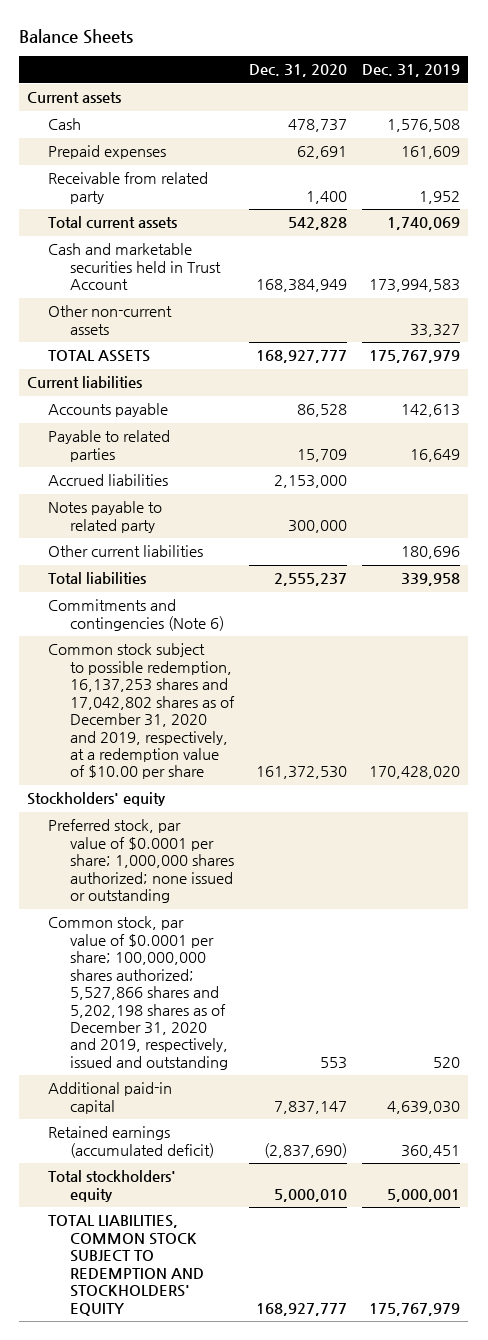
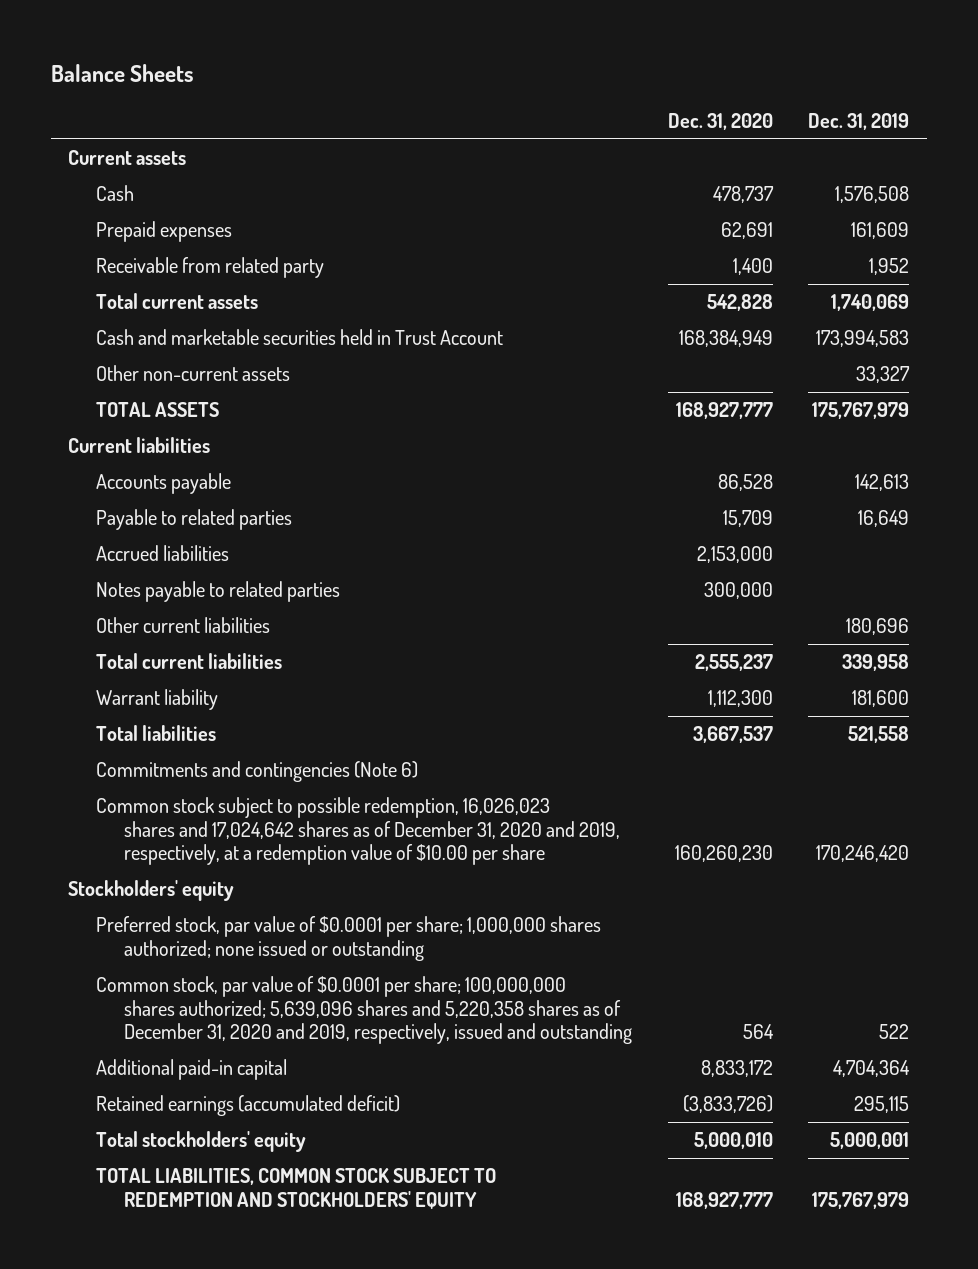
- Notes payable to related party | 300,000 |
+ Notes payable to related parties | 300,000 |
- Total liabilities | 2,555,237 | 339,958
+ Total current liabilities | 2,555,237 | 339,958
+ Warrant liability | 1,112,300 | 181,600
+ Total liabilities | 3,667,537 | 521,558
- Common stock subject to possible redemption, 16,137,253 shares and 17,042,802 shares as of December 31, 2020 and 2019, respectively, at a redemption value of $10.00 per share | 161,372,530 | 170,428,020
+ Common stock subject to possible redemption, 16,026,023 shares and 17,024,642 shares as of December 31, 2020 and 2019, respectively, at a redemption value of $10.00 per share | 160,260,230 | 170,246,420
- Common stock, par value of $0.0001 per share; 100,000,000 shares authorized; 5,527,866 shares and 5,202,198 shares as of December 31, 2020 and 2019, respectively, issued and outstanding | 553 | 520
- Additional paid-in capital | 7,837,147 | 4,639,030
- Retained earnings (accumulated deficit) | (2,837,690) | 360,451
+ Common stock, par value of $0.0001 per share; 100,000,000 shares authorized; 5,639,096 shares and 5,220,358 shares as of December 31, 2020 and 2019, respectively, issued and outstanding | 564 | 522
+ Additional paid-in capital | 8,833,172 | 4,704,364
+ Retained earnings (accumulated deficit) | (3,833,726) | 295,115

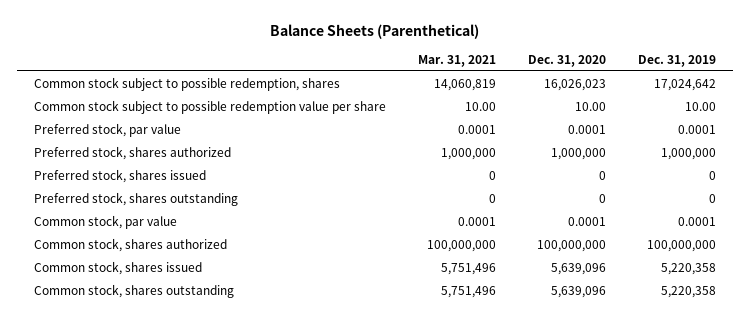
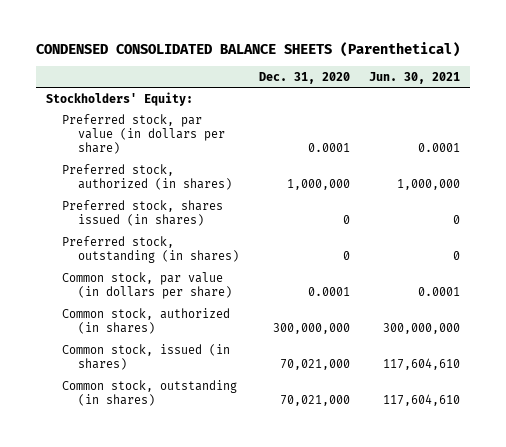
- Balance Sheets (Parenthetical)
+ CONDENSED CONSOLIDATED BALANCE SHEETS (Parenthetical)
- | Mar. 31, 2021 | Dec. 31, 2020 | Dec. 31, 2019
+ | Dec. 31, 2020 | Jun. 30, 2021
- Common stock subject to possible redemption, shares | 14,060,819 | 16,026,023 | 17,024,642
- Common stock subject to possible redemption value per share | 10.00 | 10.00 | 10.00
- Preferred stock, par value | 0.0001 | 0.0001 | 0.0001
- Preferred stock, shares authorized | 1,000,000 | 1,000,000 | 1,000,000
- Preferred stock, shares issued | 0 | 0 | 0
- Preferred stock, shares outstanding | 0 | 0 | 0
- Common stock, par value | 0.0001 | 0.0001 | 0.0001
- Common stock, shares authorized | 100,000,000 | 100,000,000 | 100,000,000
- Common stock, shares issued | 5,751,496 | 5,639,096 | 5,220,358
- Common stock, shares outstanding | 5,751,496 | 5,639,096 | 5,220,358
+ Stockholders' Equity:
+ Preferred stock, par value (in dollars per share) | 0.0001 | 0.0001
+ Preferred stock, authorized (in shares) | 1,000,000 | 1,000,000
+ Preferred stock, shares issued (in shares) | 0 | 0
+ Preferred stock, outstanding (in shares) | 0 | 0
+ Common stock, par value (in dollars per share) | 0.0001 | 0.0001
+ Common stock, authorized (in shares) | 300,000,000 | 300,000,000
+ Common stock, issued (in shares) | 70,021,000 | 117,604,610
+ Common stock, outstanding (in shares) | 70,021,000 | 117,604,610

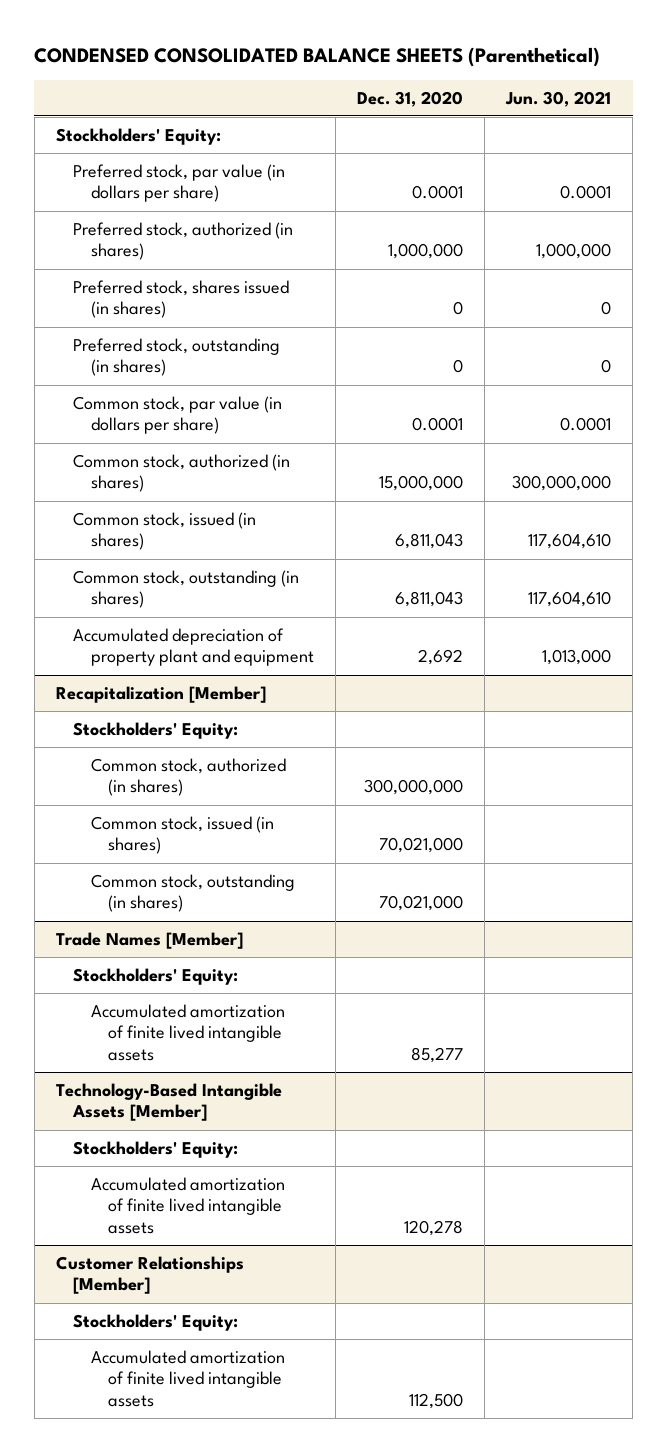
- Common stock, authorized (in shares) | 300,000,000 | 300,000,000
- Common stock, issued (in shares) | 70,021,000 | 117,604,610
- Common stock, outstanding (in shares) | 70,021,000 | 117,604,610
+ Common stock, authorized (in shares) | 15,000,000 | 300,000,000
+ Common stock, issued (in shares) | 6,811,043 | 117,604,610
+ Common stock, outstanding (in shares) | 6,811,043 | 117,604,610
+ Accumulated depreciation of property plant and equipment | 2,692 | 1,013,000
+ Recapitalization [Member]
+ Stockholders' Equity:
+ Common stock, authorized (in shares) | 300,000,000 |
+ Common stock, issued (in shares) | 70,021,000 |
+ Common stock, outstanding (in shares) | 70,021,000 |
+ Trade Names [Member]
+ Stockholders' Equity:
+ Accumulated amortization of finite lived intangible assets | 85,277 |
+ Technology-Based Intangible Assets [Member]
+ Stockholders' Equity:
+ Accumulated amortization of finite lived intangible assets | 120,278 |
+ Customer Relationships [Member]
+ Stockholders' Equity:
+ Accumulated amortization of finite lived intangible assets | 112,500 |

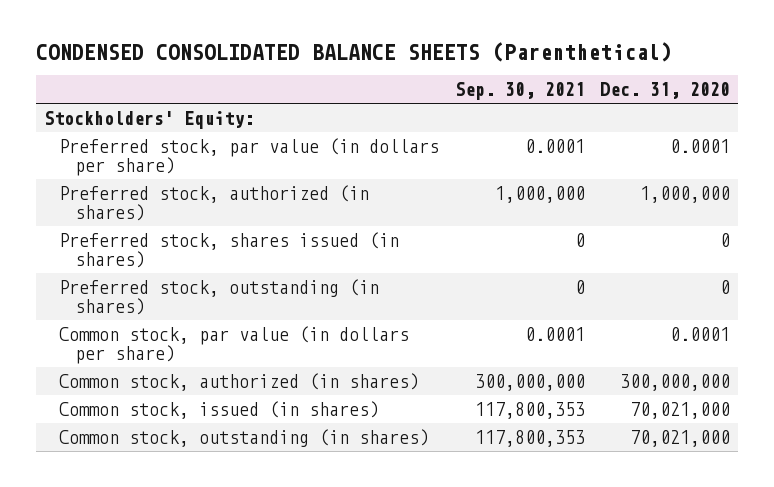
- | Dec. 31, 2020 | Jun. 30, 2021
+ | Sep. 30, 2021 | Dec. 31, 2020
- Common stock, authorized (in shares) | 15,000,000 | 300,000,000
- Common stock, issued (in shares) | 6,811,043 | 117,604,610
- Common stock, outstanding (in shares) | 6,811,043 | 117,604,610
- Accumulated depreciation of property plant and equipment | 2,692 | 1,013,000
- Recapitalization [Member]
- Stockholders' Equity:
- Trade Names [Member]
- Stockholders' Equity:
- Accumulated amortization of finite lived intangible assets | 85,277 |
- Technology-Based Intangible Assets [Member]
- Stockholders' Equity:
- Accumulated amortization of finite lived intangible assets | 120,278 |
- Customer Relationships [Member]
- Stockholders' Equity:
- Accumulated amortization of finite lived intangible assets | 112,500 |

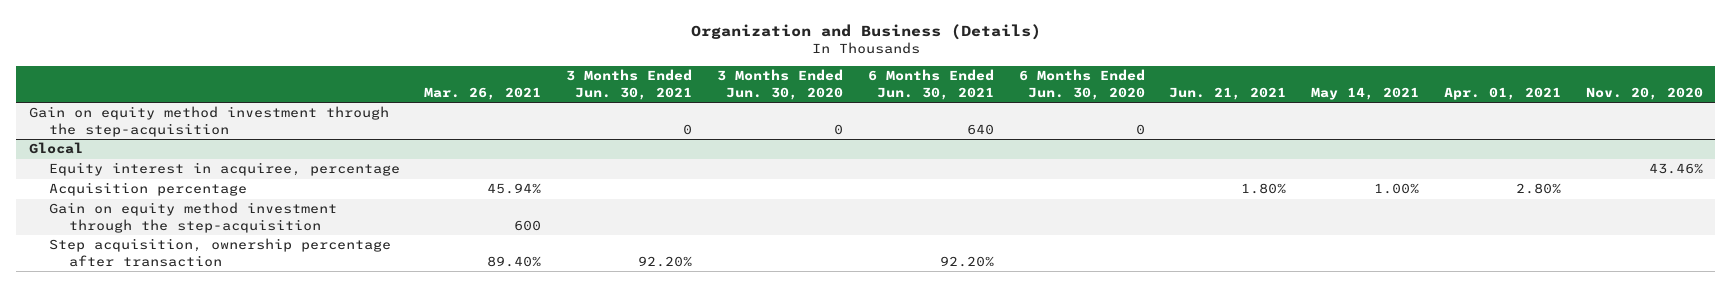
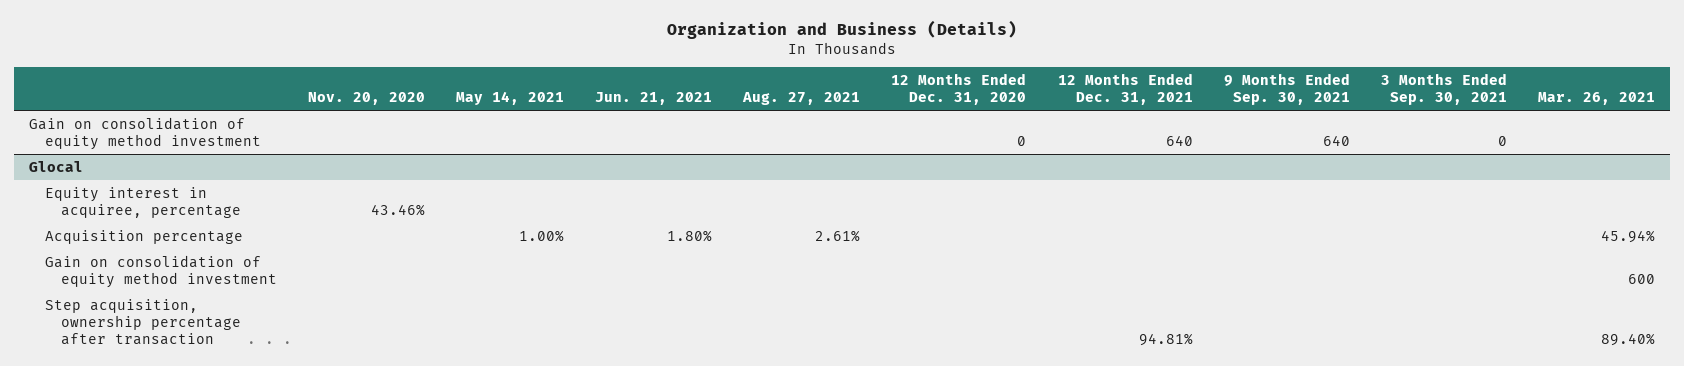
- | Mar. 26, 2021 | 3 Months Ended Jun. 30, 2021 | 3 Months Ended Jun. 30, 2020 | 6 Months Ended Jun. 30, 2021 | 6 Months Ended Jun. 30, 2020 | Jun. 21, 2021 | May 14, 2021 | Apr. 01, 2021 | Nov. 20, 2020
+ | Nov. 20, 2020 | May 14, 2021 | Jun. 21, 2021 | Aug. 27, 2021 | 12 Months Ended Dec. 31, 2020 | 12 Months Ended Dec. 31, 2021 | 9 Months Ended Sep. 30, 2021 | 3 Months Ended Sep. 30, 2021 | Mar. 26, 2021
- Gain on equity method investment through the step-acquisition | | 0 | 0 | 640 | 0 | | | |
+ Gain on consolidation of equity method investment | | | | | 0 | 640 | 640 | 0 |
@ Glocal
- Gain on equity method investment through the step-acquisition | 600 | | | | | | | |
+ Gain on consolidation of equity method investment | | | | | | | | | 600

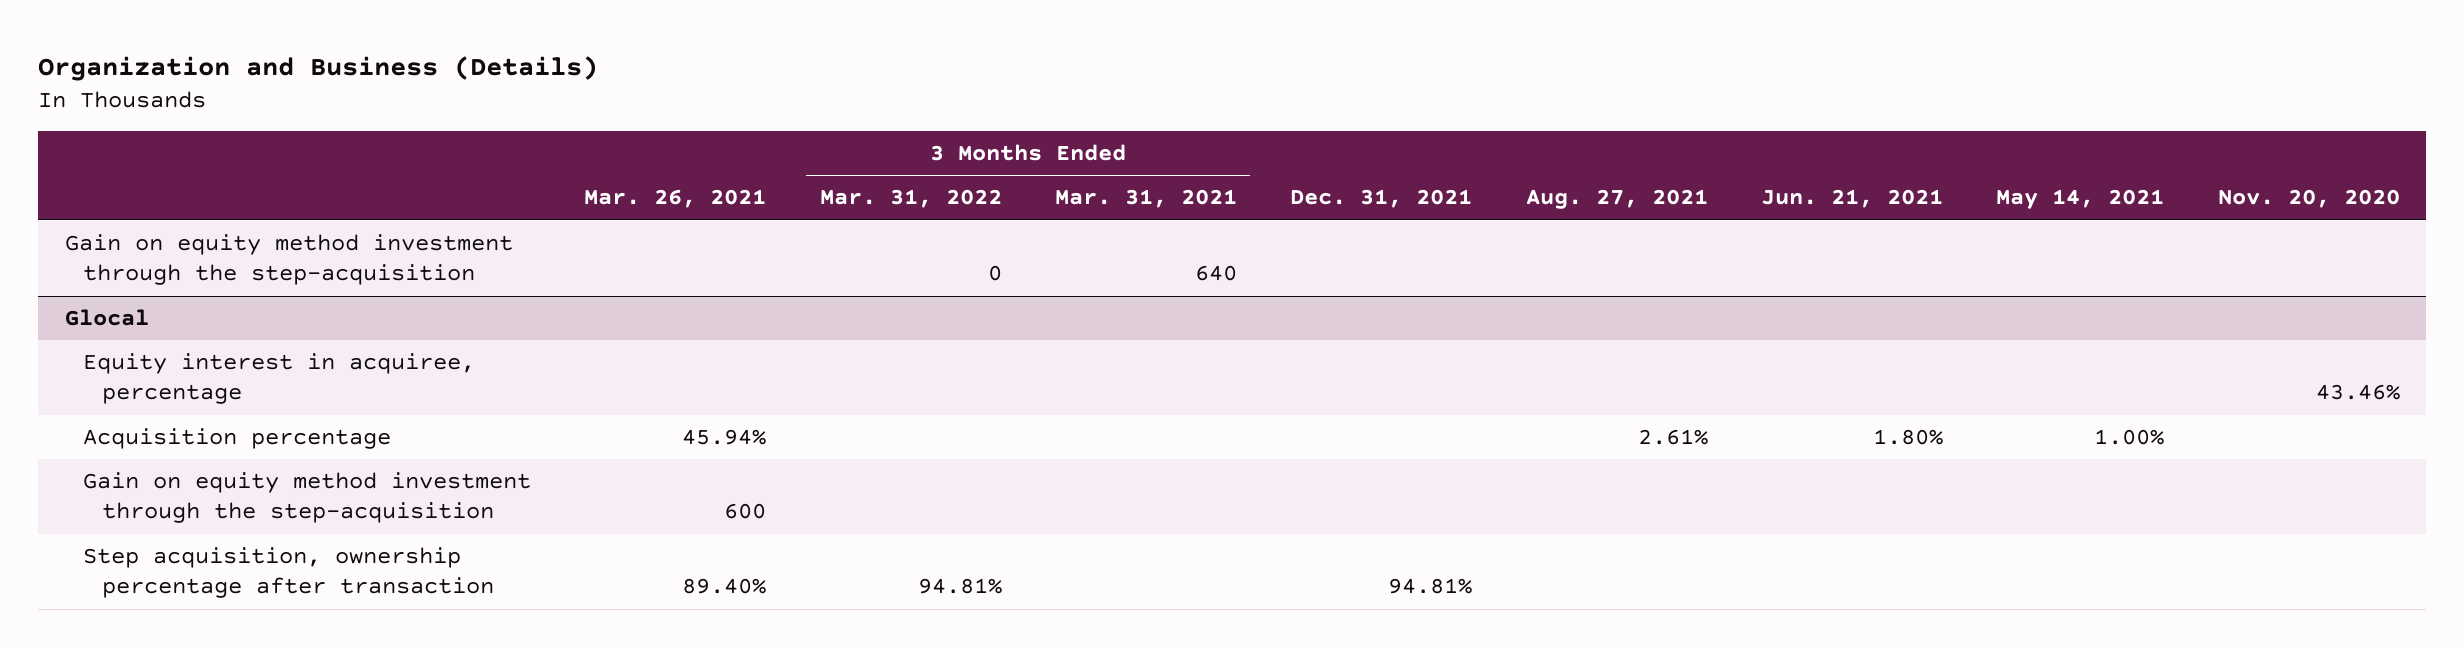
- | Nov. 20, 2020 | May 14, 2021 | Jun. 21, 2021 | Aug. 27, 2021 | 12 Months Ended Dec. 31, 2020 | 12 Months Ended Dec. 31, 2021 | 9 Months Ended Sep. 30, 2021 | 3 Months Ended Sep. 30, 2021 | Mar. 26, 2021
+ | Mar. 26, 2021 | 3 Months Ended Mar. 31, 2022 | 3 Months Ended Mar. 31, 2021 | Dec. 31, 2021 | Aug. 27, 2021 | Jun. 21, 2021 | May 14, 2021 | Nov. 20, 2020
- Gain on consolidation of equity method investment | | | | | 0 | 640 | 640 | 0 |
+ Gain on equity method investment through the step-acquisition | | 0 | 640 | | | | |
@ Glocal
- Gain on consolidation of equity method investment | | | | | | | | | 600
+ Gain on equity method investment through the step-acquisition | 600 | | | | | | |

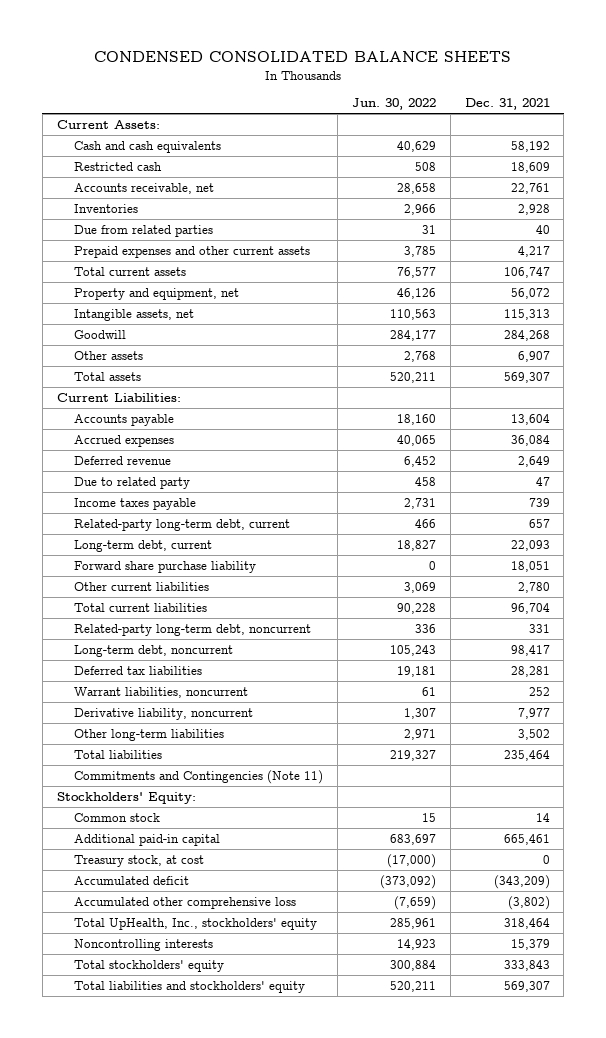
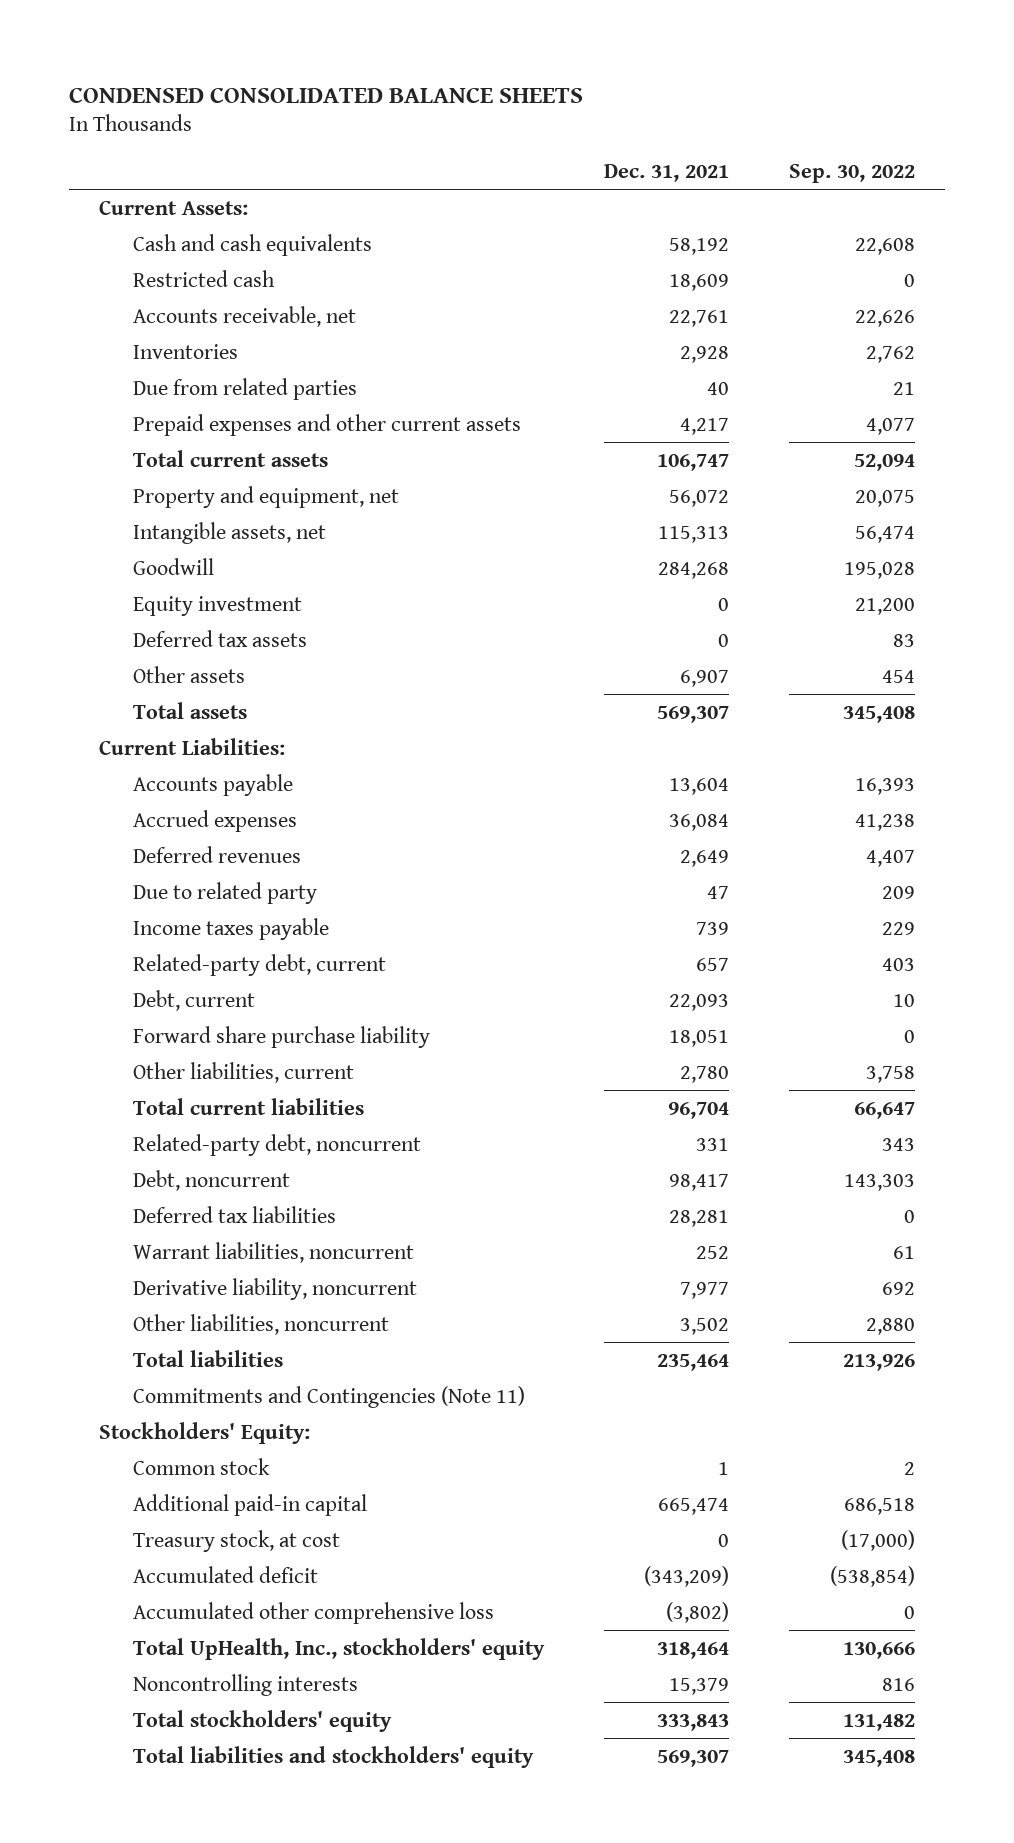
- | Jun. 30, 2022 | Dec. 31, 2021
+ | Dec. 31, 2021 | Sep. 30, 2022
+ Equity investment | 0 | 21,200
+ Deferred tax assets | 0 | 83
- Deferred revenue | 6,452 | 2,649
+ Deferred revenues | 2,649 | 4,407
- Related-party long-term debt, current | 466 | 657
- Long-term debt, current | 18,827 | 22,093
+ Related-party debt, current | 657 | 403
+ Debt, current | 22,093 | 10
- Other current liabilities | 3,069 | 2,780
+ Other liabilities, current | 2,780 | 3,758
- Related-party long-term debt, noncurrent | 336 | 331
- Long-term debt, noncurrent | 105,243 | 98,417
+ Related-party debt, noncurrent | 331 | 343
+ Debt, noncurrent | 98,417 | 143,303
- Other long-term liabilities | 2,971 | 3,502
+ Other liabilities, noncurrent | 3,502 | 2,880
- Common stock | 15 | 14
- Additional paid-in capital | 683,697 | 665,461
+ Common stock | 1 | 2
+ Additional paid-in capital | 665,474 | 686,518

